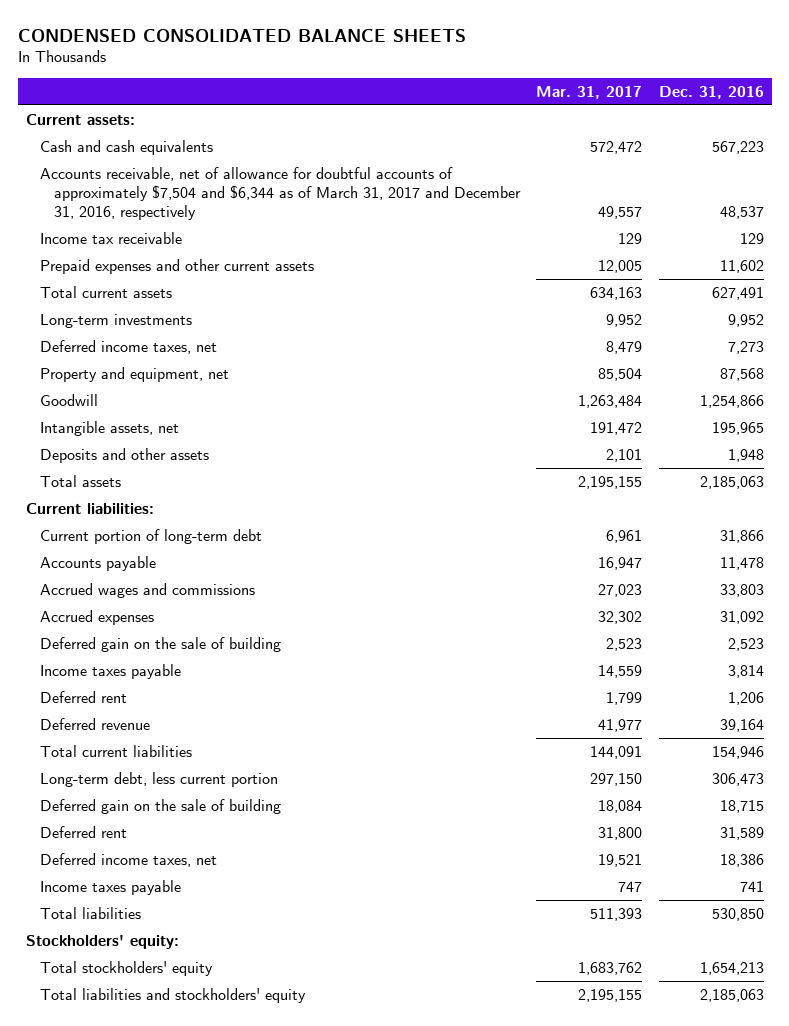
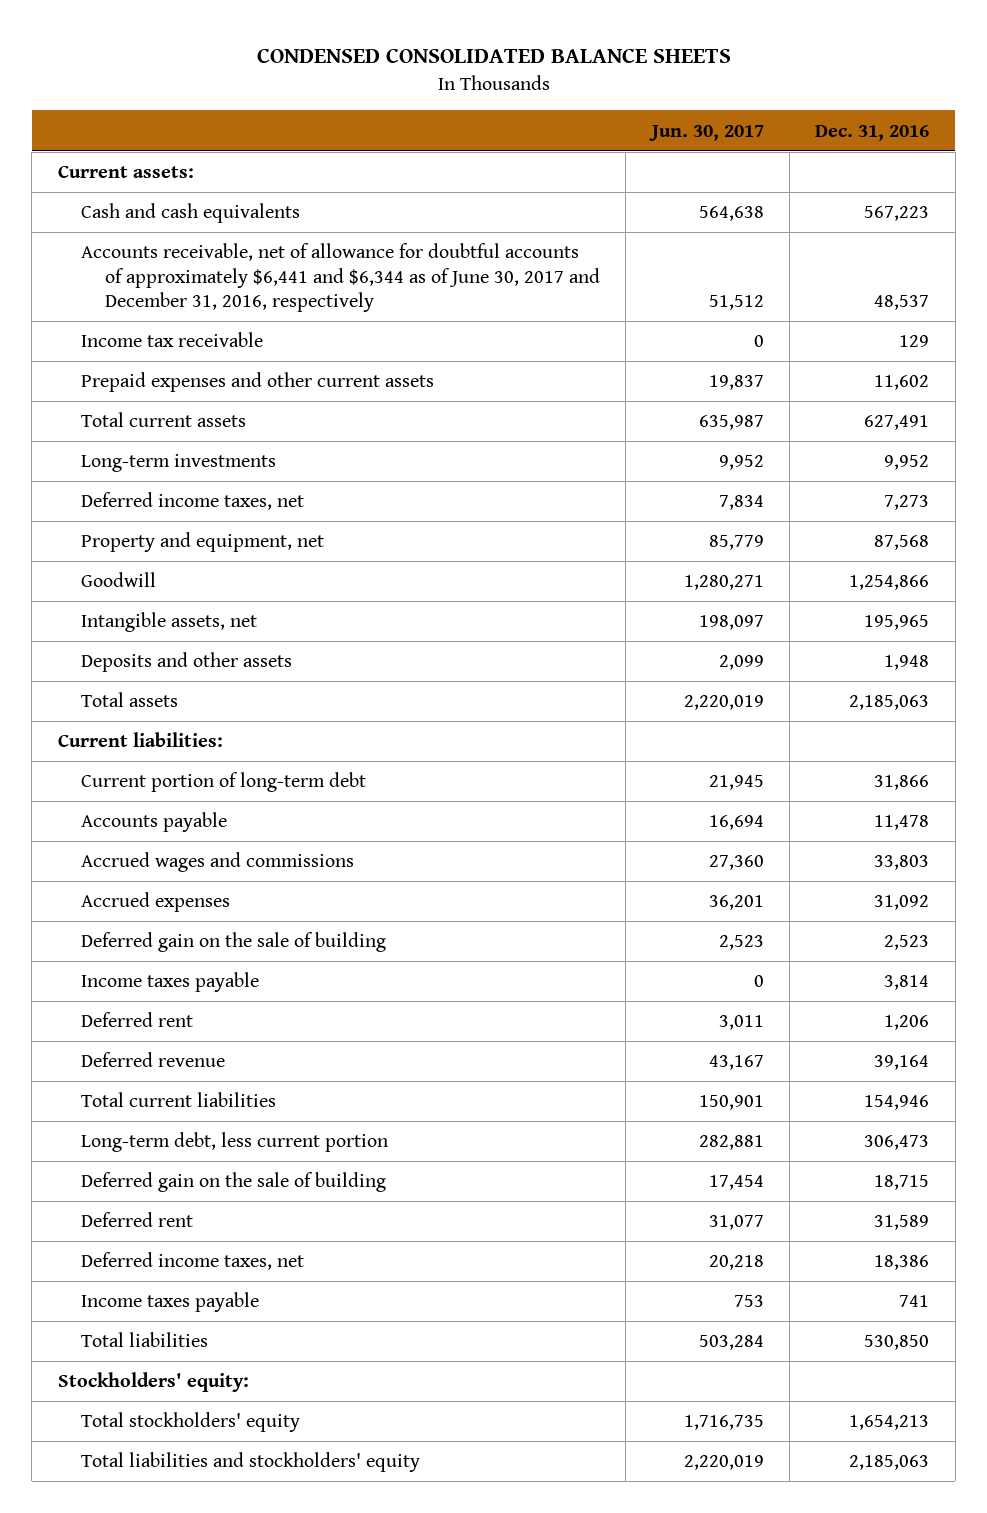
- | Mar. 31, 2017 | Dec. 31, 2016
+ | Jun. 30, 2017 | Dec. 31, 2016
- Accounts receivable, net of allowance for doubtful accounts of approximately $7,504 and $6,344 as of March 31, 2017 and December 31, 2016, respectively | 49,557 | 48,537
+ Accounts receivable, net of allowance for doubtful accounts of approximately $6,441 and $6,344 as of June 30, 2017 and December 31, 2016, respectively | 51,512 | 48,537

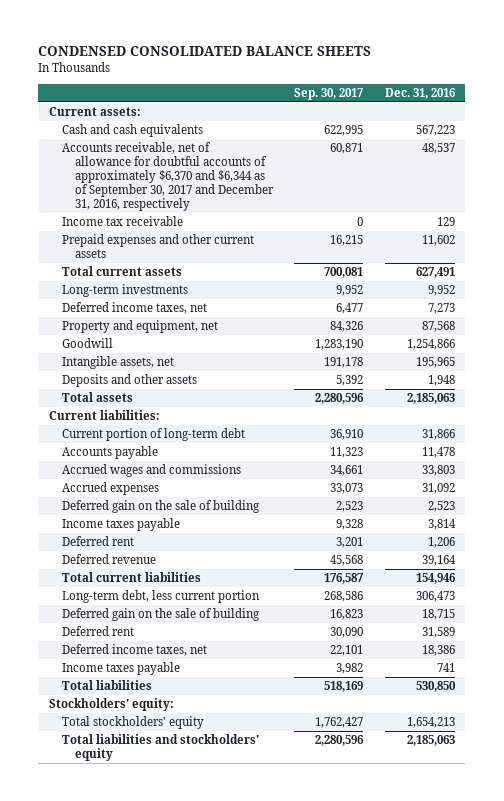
- | Jun. 30, 2017 | Dec. 31, 2016
+ | Sep. 30, 2017 | Dec. 31, 2016
- Accounts receivable, net of allowance for doubtful accounts of approximately $6,441 and $6,344 as of June 30, 2017 and December 31, 2016, respectively | 51,512 | 48,537
+ Accounts receivable, net of allowance for doubtful accounts of approximately $6,370 and $6,344 as of September 30, 2017 and December 31, 2016, respectively | 60,871 | 48,537

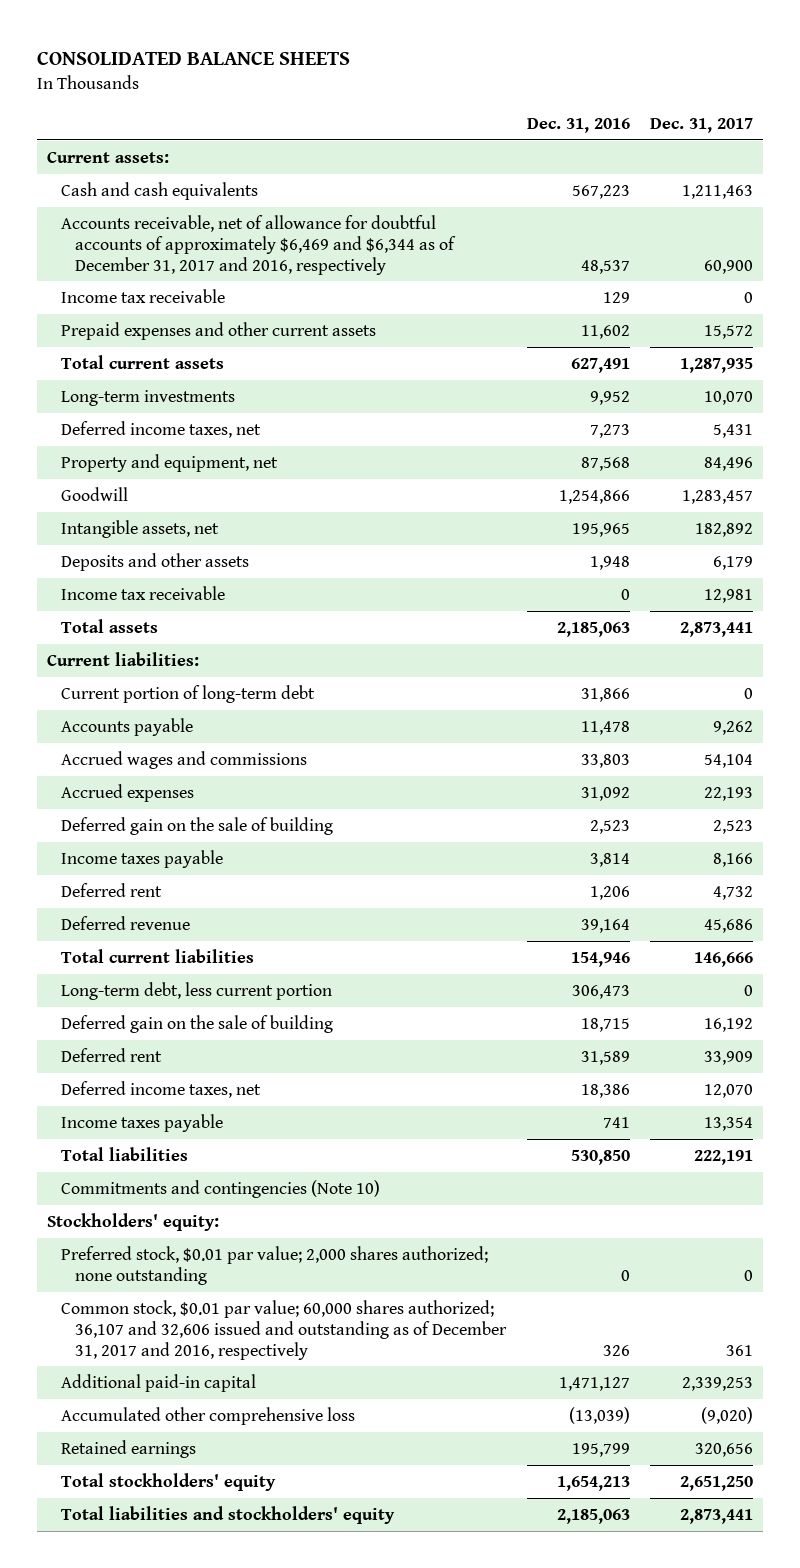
- CONDENSED CONSOLIDATED BALANCE SHEETS
+ CONSOLIDATED BALANCE SHEETS
- | Sep. 30, 2017 | Dec. 31, 2016
+ | Dec. 31, 2016 | Dec. 31, 2017
- Accounts receivable, net of allowance for doubtful accounts of approximately $6,370 and $6,344 as of September 30, 2017 and December 31, 2016, respectively | 60,871 | 48,537
+ Accounts receivable, net of allowance for doubtful accounts of approximately $6,469 and $6,344 as of December 31, 2017 and 2016, respectively | 48,537 | 60,900
+ Income tax receivable | 0 | 12,981
+ Commitments and contingencies (Note 10)
+ Preferred stock, $0.01 par value; 2,000 shares authorized; none outstanding | 0 | 0
+ Common stock, $0.01 par value; 60,000 shares authorized; 36,107 and 32,606 issued and outstanding as of December 31, 2017 and 2016, respectively | 326 | 361
+ Additional paid-in capital | 1,471,127 | 2,339,253
+ Accumulated other comprehensive loss | (13,039) | (9,020)
+ Retained earnings | 195,799 | 320,656

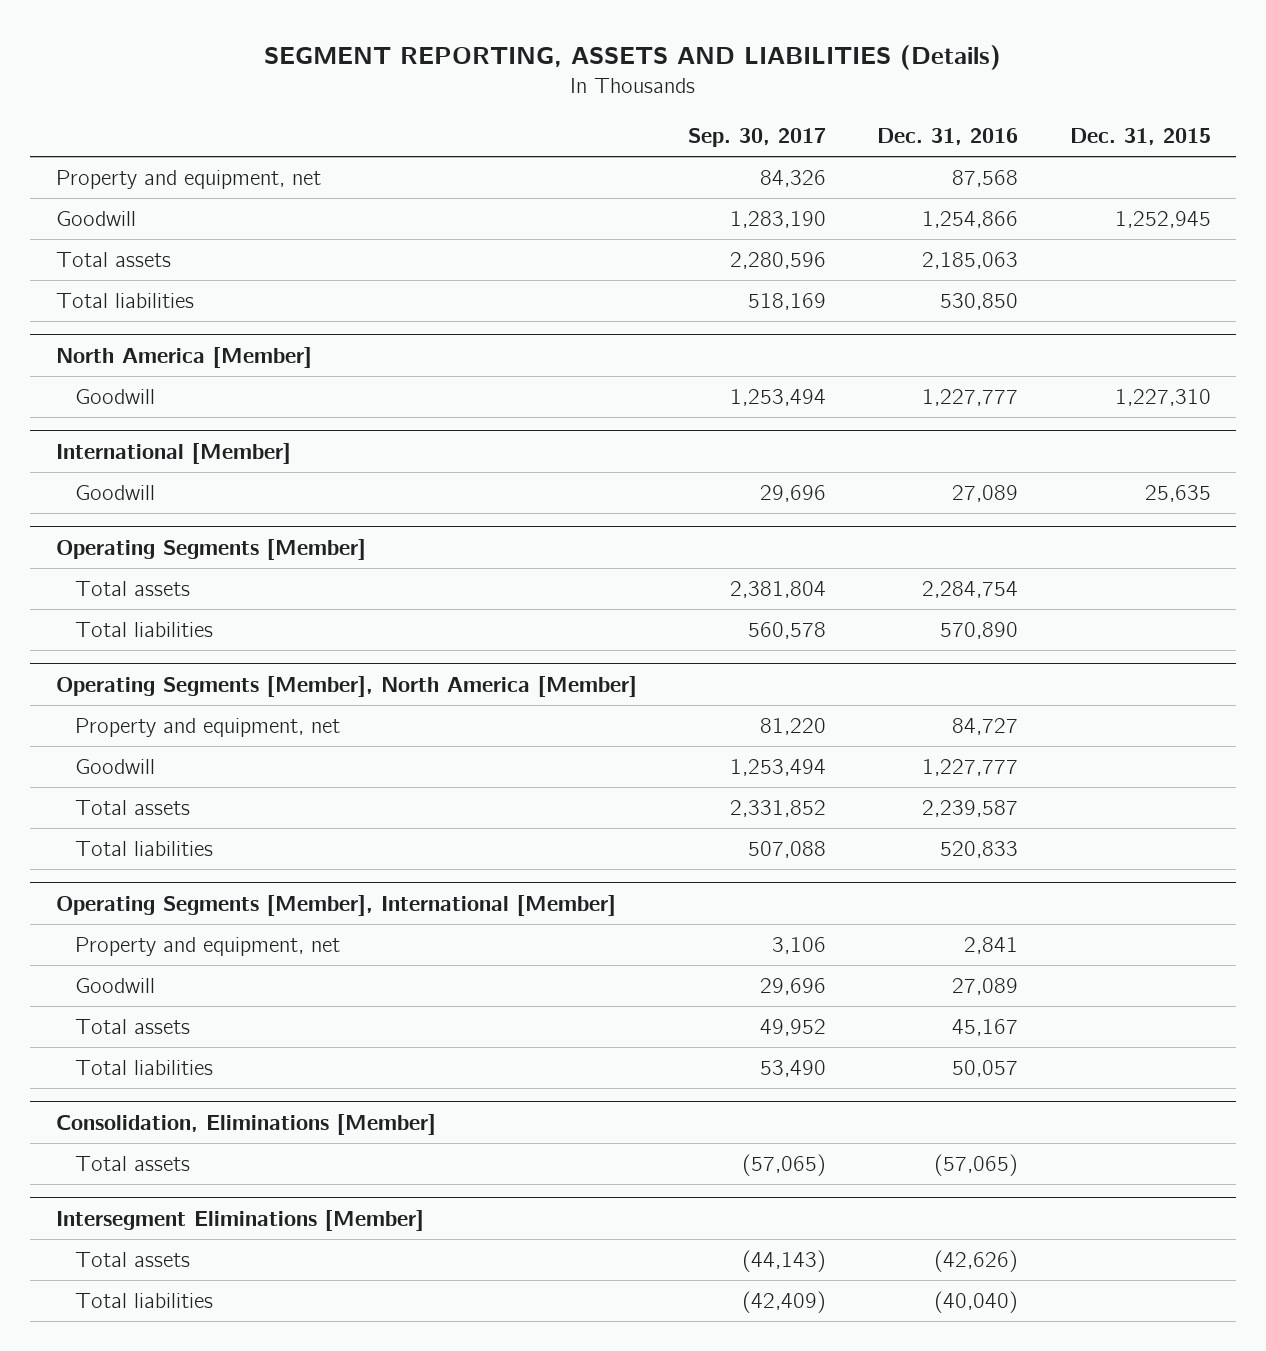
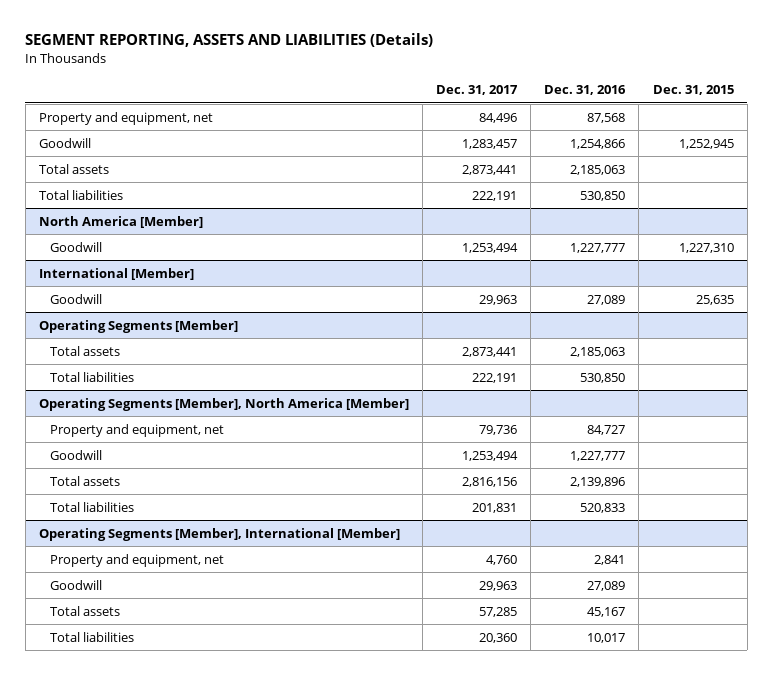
- | Sep. 30, 2017 | Dec. 31, 2016 | Dec. 31, 2015
+ | Dec. 31, 2017 | Dec. 31, 2016 | Dec. 31, 2015
@ Operating Segments [Member]
- Total assets | 2,381,804 | 2,284,754 |
- Total liabilities | 560,578 | 570,890 |
+ Total assets | 2,873,441 | 2,185,063 |
+ Total liabilities | 222,191 | 530,850 |
@ Operating Segments [Member], North America [Member]
- Total assets | 2,331,852 | 2,239,587 |
+ Total assets | 2,816,156 | 2,139,896 |
@ Operating Segments [Member], International [Member]
- Total liabilities | 53,490 | 50,057 |
- Consolidation, Eliminations [Member]
- Total assets | (57,065) | (57,065) |
- Intersegment Eliminations [Member]
- Total assets | (44,143) | (42,626) |
- Total liabilities | (42,409) | (40,040) |
@ Operating Segments [Member], International [Member]
+ Total liabilities | 20,360 | 10,017 |

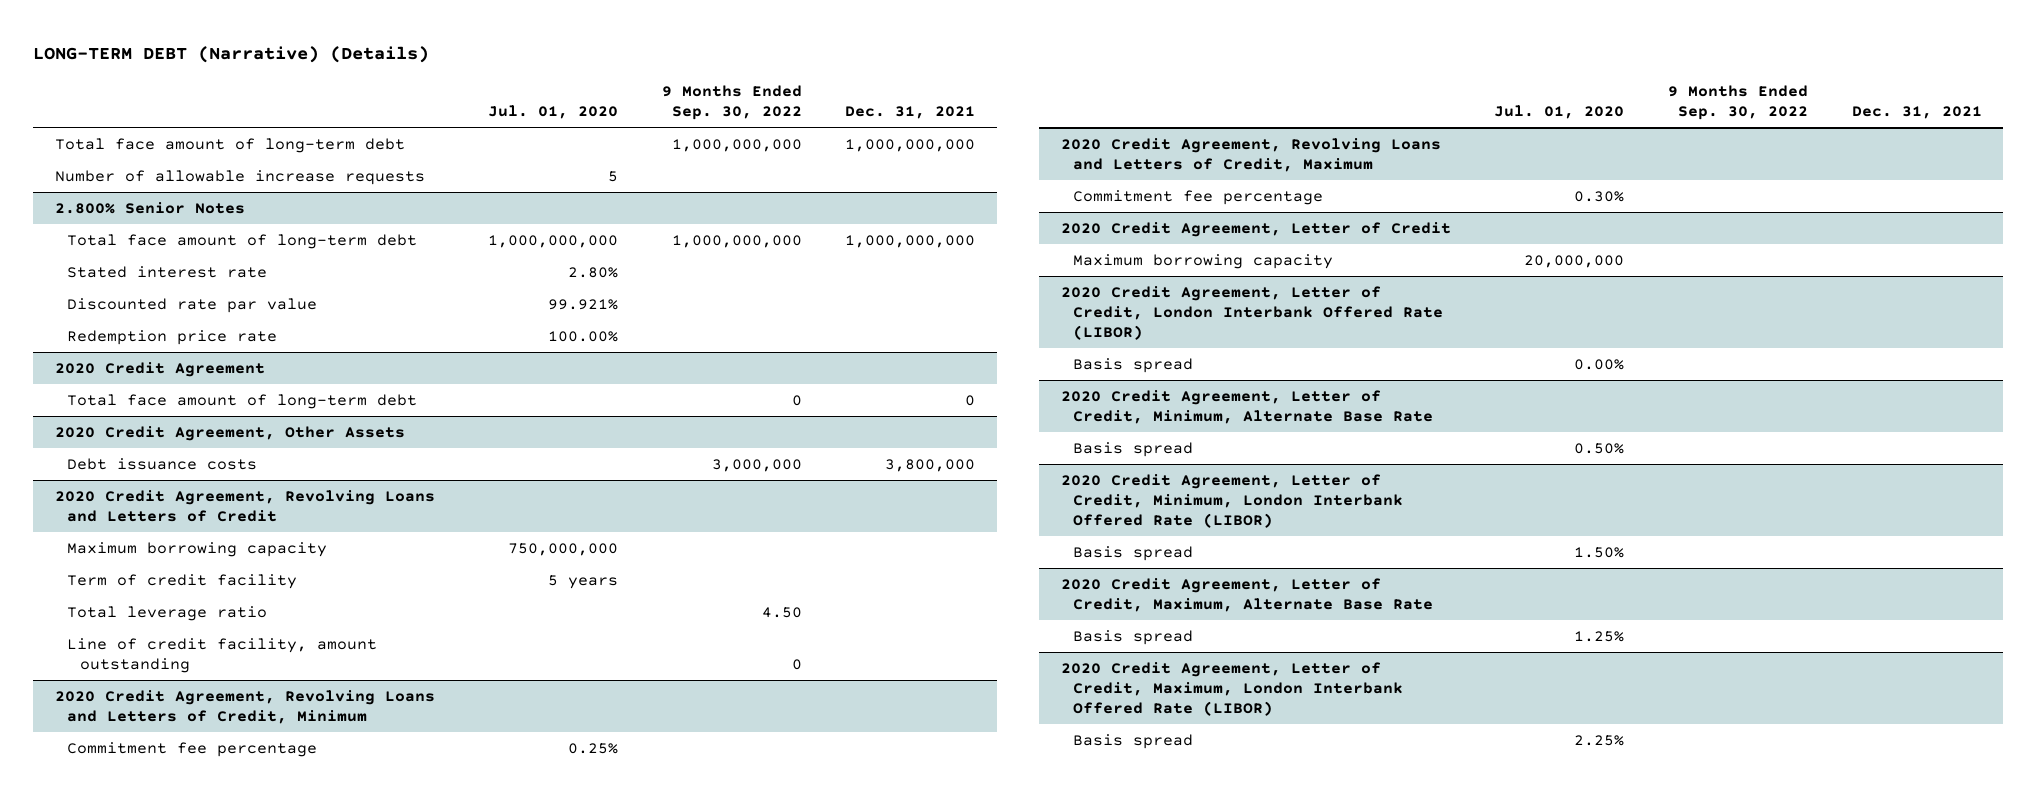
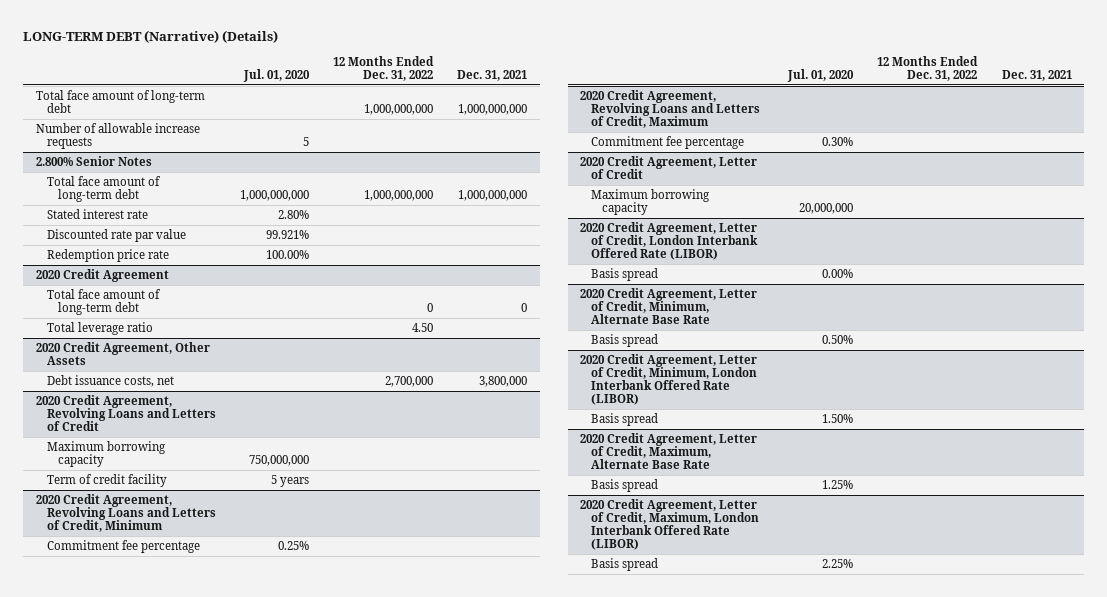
- | Jul. 01, 2020 | 9 Months Ended Sep. 30, 2022 | Dec. 31, 2021
+ | Jul. 01, 2020 | 12 Months Ended Dec. 31, 2022 | Dec. 31, 2021
@ 2020 Credit Agreement
+ Total leverage ratio | | 4.50 |
@ 2020 Credit Agreement, Other Assets
- Debt issuance costs | | 3,000,000 | 3,800,000
+ Debt issuance costs, net | | 2,700,000 | 3,800,000
@ 2020 Credit Agreement, Revolving Loans and Letters of Credit
- Total leverage ratio | | 4.50 |
- Line of credit facility, amount outstanding | | 0 |

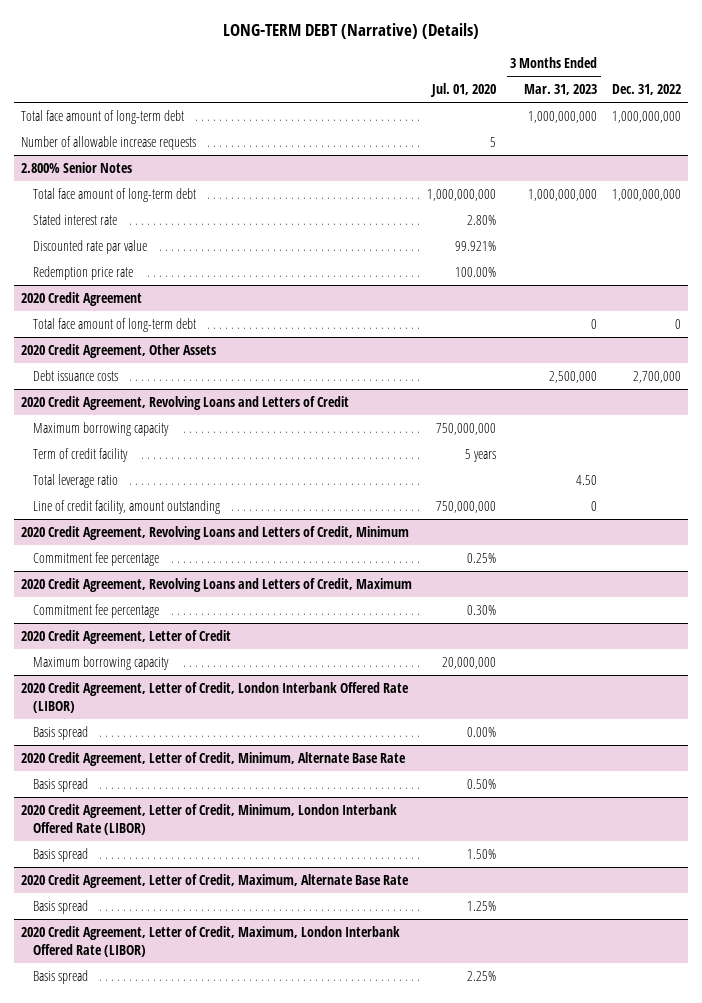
- | Jul. 01, 2020 | 12 Months Ended Dec. 31, 2022 | Dec. 31, 2021
+ | Jul. 01, 2020 | 3 Months Ended Mar. 31, 2023 | Dec. 31, 2022
@ 2020 Credit Agreement
- Total leverage ratio | | 4.50 |
@ 2020 Credit Agreement, Other Assets
- Debt issuance costs, net | | 2,700,000 | 3,800,000
+ Debt issuance costs | | 2,500,000 | 2,700,000
@ 2020 Credit Agreement, Revolving Loans and Letters of Credit
+ Total leverage ratio | | 4.50 |
+ Line of credit facility, amount outstanding | 750,000,000 | 0 |

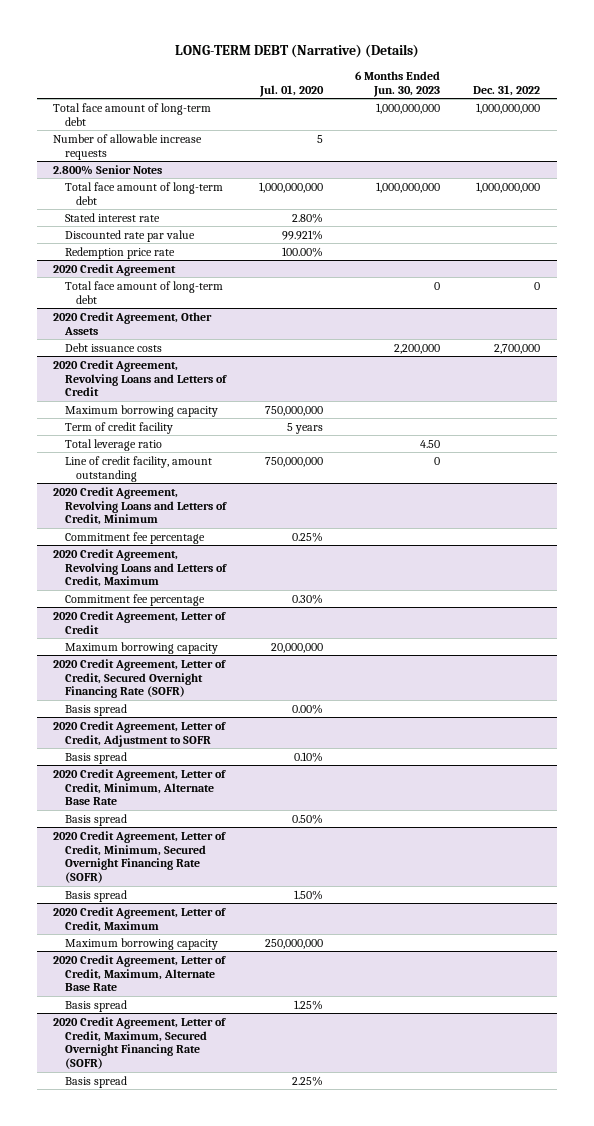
- | Jul. 01, 2020 | 3 Months Ended Mar. 31, 2023 | Dec. 31, 2022
+ | Jul. 01, 2020 | 6 Months Ended Jun. 30, 2023 | Dec. 31, 2022
- 2020 Credit Agreement, Letter of Credit, London Interbank Offered Rate (LIBOR)
+ 2020 Credit Agreement, Letter of Credit, Secured Overnight Financing Rate (SOFR)
+ 2020 Credit Agreement, Letter of Credit, Adjustment to SOFR
+ Basis spread | 0.10% | |
- 2020 Credit Agreement, Letter of Credit, Minimum, London Interbank Offered Rate (LIBOR)
+ 2020 Credit Agreement, Letter of Credit, Minimum, Secured Overnight Financing Rate (SOFR)
+ 2020 Credit Agreement, Letter of Credit, Maximum
+ Maximum borrowing capacity | 250,000,000 | |
- 2020 Credit Agreement, Letter of Credit, Maximum, London Interbank Offered Rate (LIBOR)
+ 2020 Credit Agreement, Letter of Credit, Maximum, Secured Overnight Financing Rate (SOFR)

